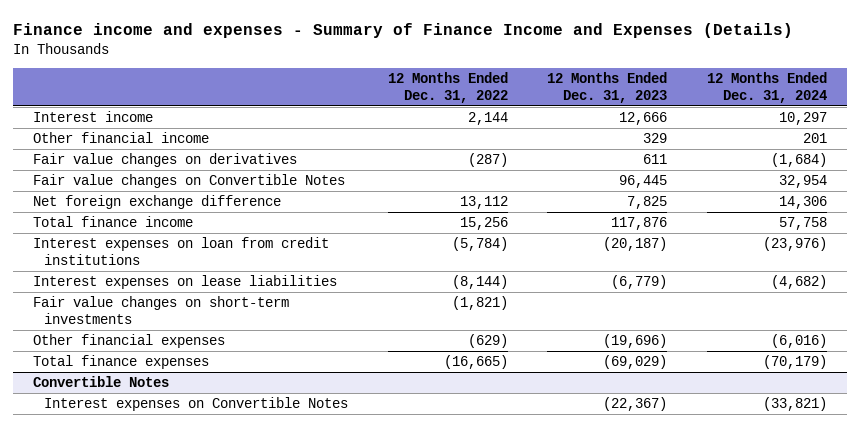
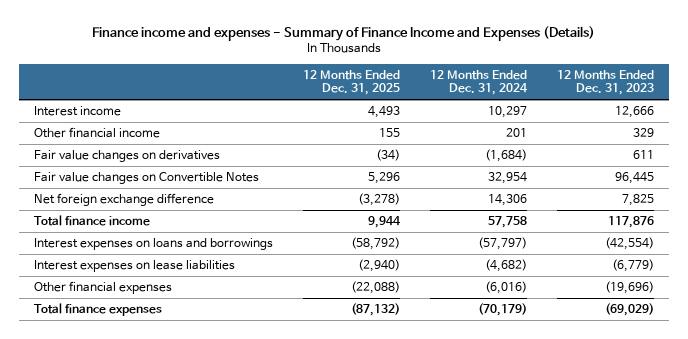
- | 12 Months Ended Dec. 31, 2022 | 12 Months Ended Dec. 31, 2023 | 12 Months Ended Dec. 31, 2024
+ | 12 Months Ended Dec. 31, 2025 | 12 Months Ended Dec. 31, 2024 | 12 Months Ended Dec. 31, 2023
- Interest expenses on loan from credit institutions | (5,784) | (20,187) | (23,976)
+ Interest expenses on loans and borrowings | (58,792) | (57,797) | (42,554)
- Fair value changes on short-term investments | (1,821) | |
- Convertible Notes
- Interest expenses on Convertible Notes | | (22,367) | (33,821)

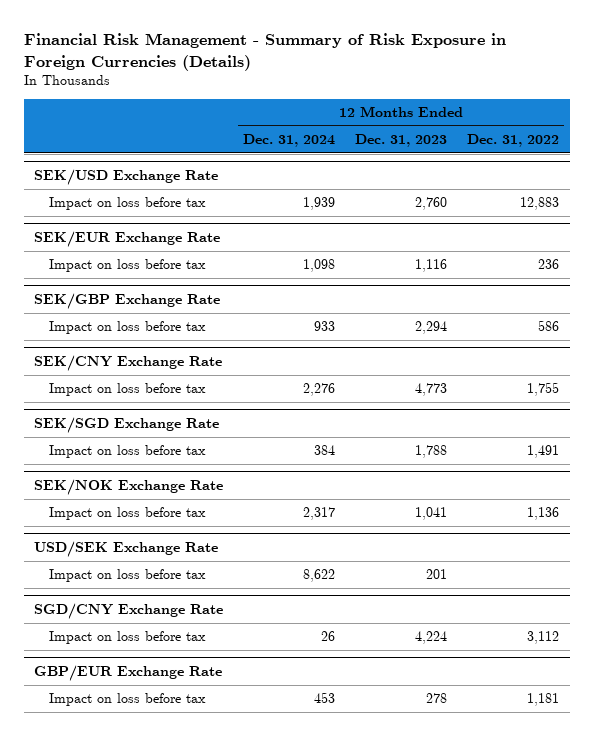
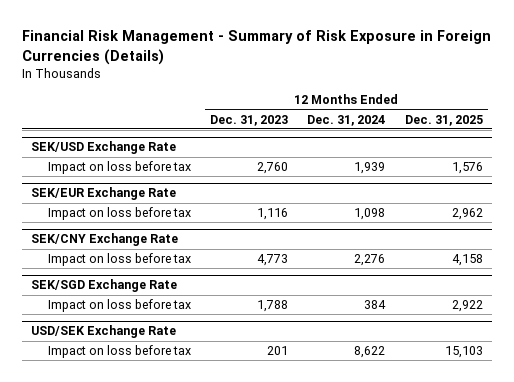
- | 12 Months Ended Dec. 31, 2024 | 12 Months Ended Dec. 31, 2023 | 12 Months Ended Dec. 31, 2022
+ | 12 Months Ended Dec. 31, 2023 | 12 Months Ended Dec. 31, 2024 | 12 Months Ended Dec. 31, 2025
- SEK/GBP Exchange Rate
- Impact on loss before tax | 933 | 2,294 | 586
- SEK/NOK Exchange Rate
- Impact on loss before tax | 2,317 | 1,041 | 1,136
- SGD/CNY Exchange Rate
- Impact on loss before tax | 26 | 4,224 | 3,112
- GBP/EUR Exchange Rate
- Impact on loss before tax | 453 | 278 | 1,181

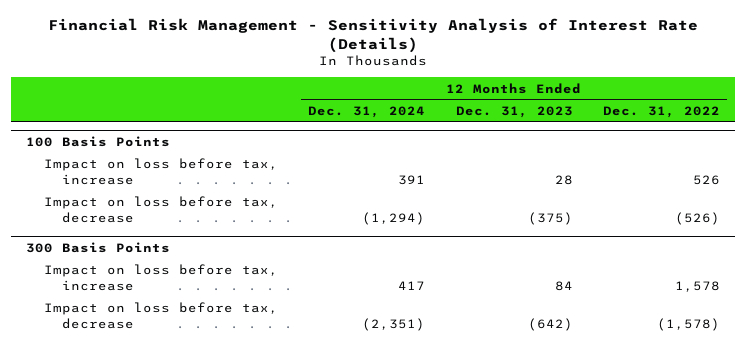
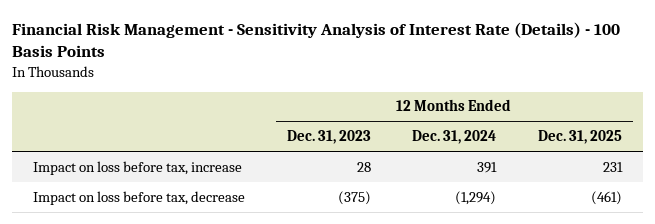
- Financial Risk Management - Sensitivity Analysis of Interest Rate (Details)
+ Financial Risk Management - Sensitivity Analysis of Interest Rate (Details) - 100 Basis Points
- | 12 Months Ended Dec. 31, 2024 | 12 Months Ended Dec. 31, 2023 | 12 Months Ended Dec. 31, 2022
+ | 12 Months Ended Dec. 31, 2023 | 12 Months Ended Dec. 31, 2024 | 12 Months Ended Dec. 31, 2025
- 100 Basis Points
- 300 Basis Points
- Impact on loss before tax, increase | 417 | 84 | 1,578
- Impact on loss before tax, decrease | (2,351) | (642) | (1,578)

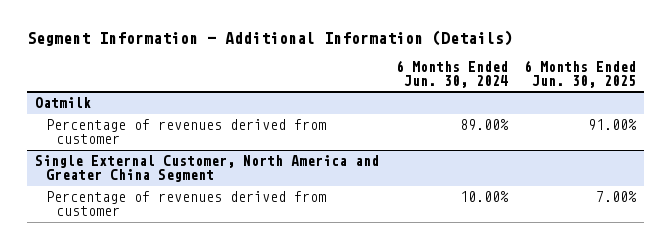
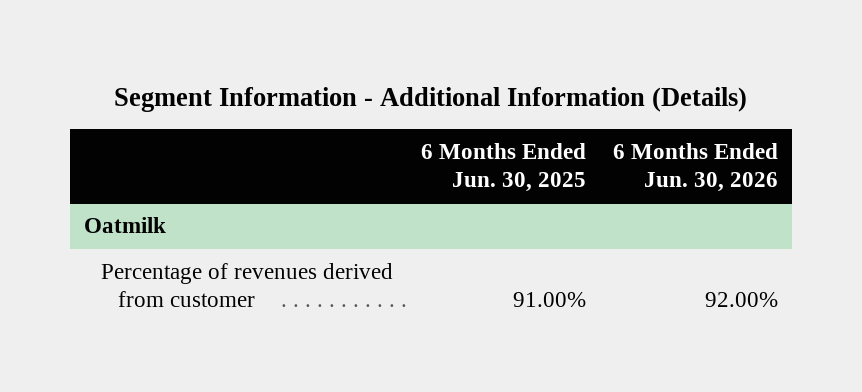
- | 6 Months Ended Jun. 30, 2024 | 6 Months Ended Jun. 30, 2025
+ | 6 Months Ended Jun. 30, 2025 | 6 Months Ended Jun. 30, 2026
- Single External Customer, North America and Greater China Segment
- Percentage of revenues derived from customer | 10.00% | 7.00%

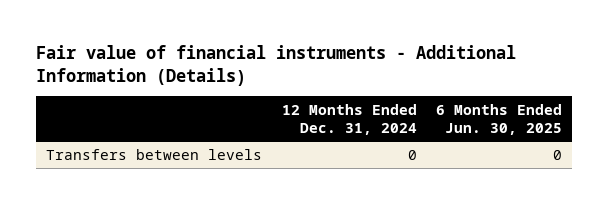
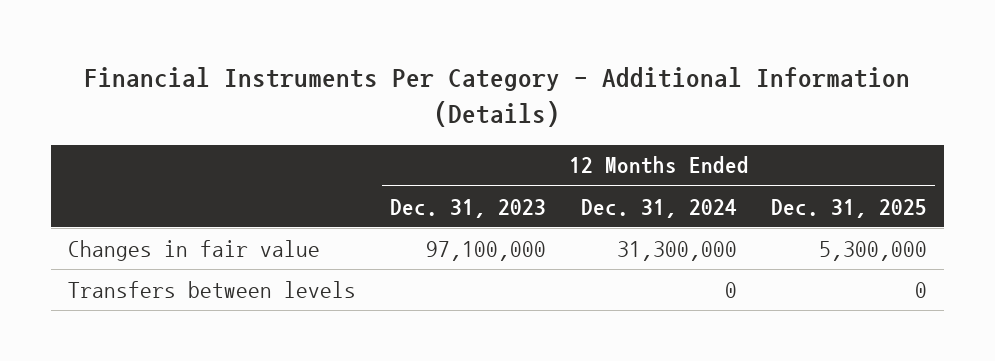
- Fair value of financial instruments - Additional Information (Details)
+ Financial Instruments Per Category - Additional Information (Details)
- | 12 Months Ended Dec. 31, 2024 | 6 Months Ended Jun. 30, 2025
+ | 12 Months Ended Dec. 31, 2023 | 12 Months Ended Dec. 31, 2024 | 12 Months Ended Dec. 31, 2025
+ Changes in fair value | 97,100,000 | 31,300,000 | 5,300,000

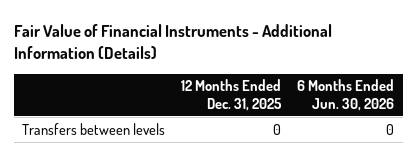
- Financial Instruments Per Category - Additional Information (Details)
+ Fair Value of Financial Instruments - Additional Information (Details)
- | 12 Months Ended Dec. 31, 2023 | 12 Months Ended Dec. 31, 2024 | 12 Months Ended Dec. 31, 2025
+ | 12 Months Ended Dec. 31, 2025 | 6 Months Ended Jun. 30, 2026
- Changes in fair value | 97,100,000 | 31,300,000 | 5,300,000

